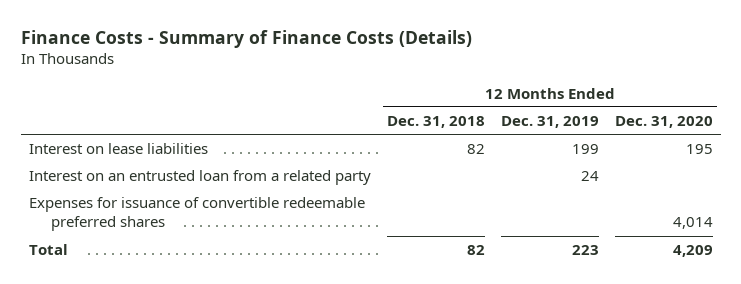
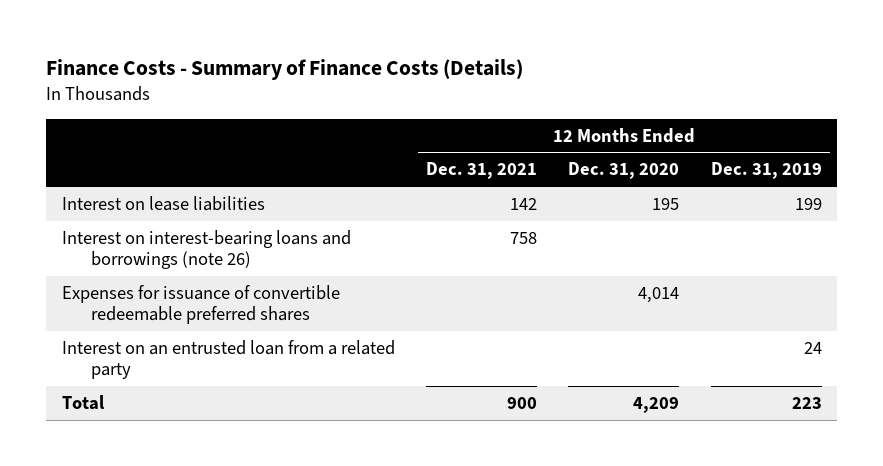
- | 12 Months Ended Dec. 31, 2018 | 12 Months Ended Dec. 31, 2019 | 12 Months Ended Dec. 31, 2020
+ | 12 Months Ended Dec. 31, 2021 | 12 Months Ended Dec. 31, 2020 | 12 Months Ended Dec. 31, 2019
+ Interest on interest-bearing loans and borrowings (note 26) | 758 | |
moved down: Interest on an entrusted loan from a related party | | | 24

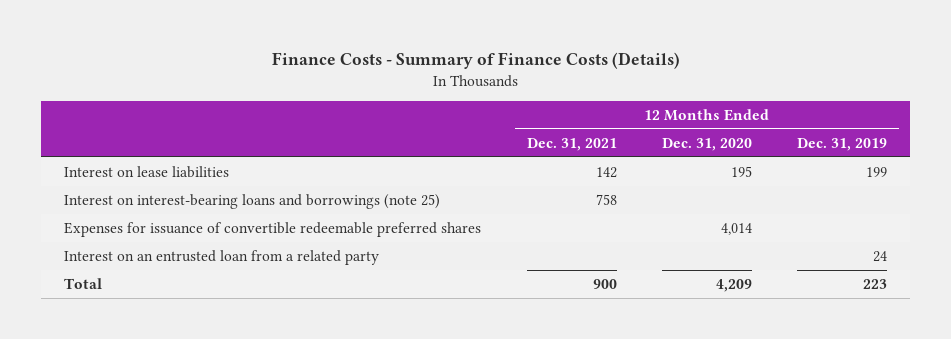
- Interest on interest-bearing loans and borrowings (note 26) | 758 | |
+ Interest on interest-bearing loans and borrowings (note 25) | 758 | |

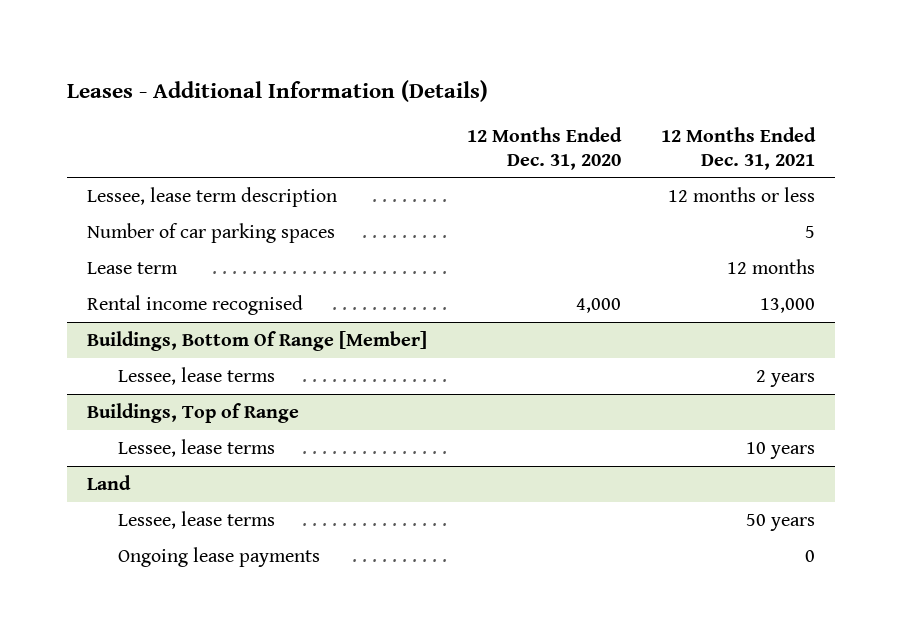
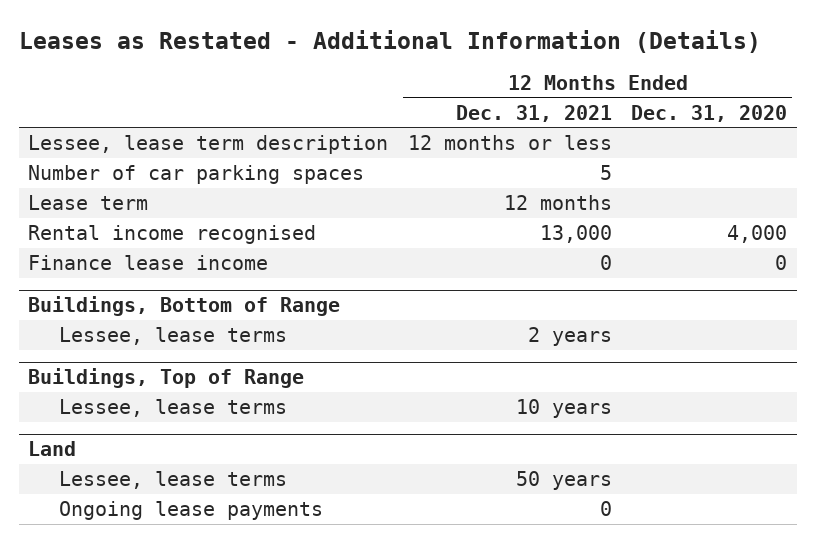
- Leases - Additional Information (Details)
+ Leases as Restated - Additional Information (Details)
- | 12 Months Ended Dec. 31, 2020 | 12 Months Ended Dec. 31, 2021
+ | 12 Months Ended Dec. 31, 2021 | 12 Months Ended Dec. 31, 2020
- Buildings, Bottom Of Range [Member]
+ Finance lease income | 0 | 0
+ Buildings, Bottom of Range

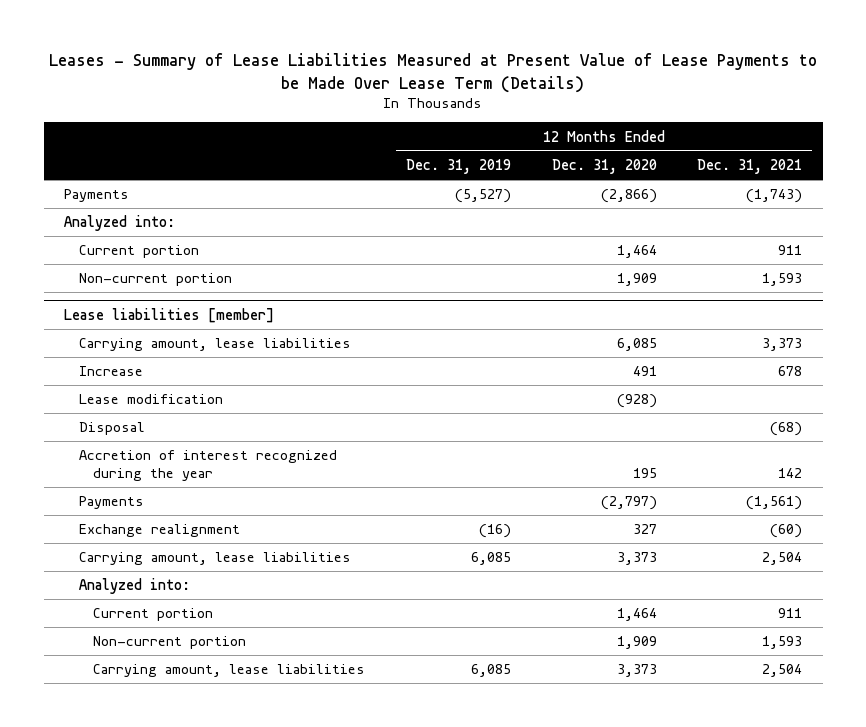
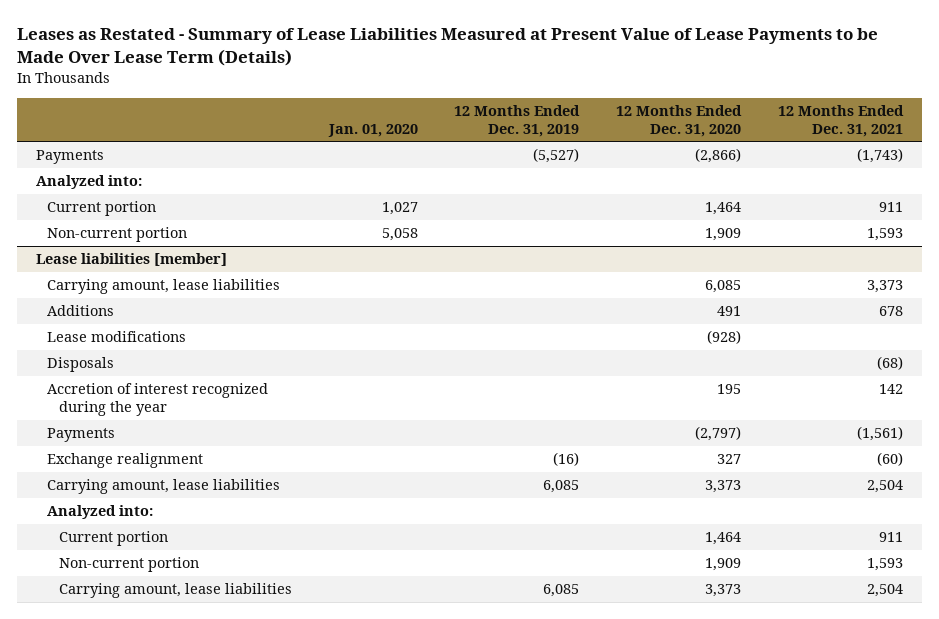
- Leases - Summary of Lease Liabilities Measured at Present Value of Lease Payments to be Made Over Lease Term (Details)
+ Leases as Restated - Summary of Lease Liabilities Measured at Present Value of Lease Payments to be Made Over Lease Term (Details)
- | 12 Months Ended Dec. 31, 2019 | 12 Months Ended Dec. 31, 2020 | 12 Months Ended Dec. 31, 2021
+ | Jan. 01, 2020 | 12 Months Ended Dec. 31, 2019 | 12 Months Ended Dec. 31, 2020 | 12 Months Ended Dec. 31, 2021
@ Lease liabilities [member]
- Increase | | 491 | 678
- Lease modification | | (928) |
- Disposal | | | (68)
+ Additions | | | 491 | 678
+ Lease modifications | | | (928) |
+ Disposals | | | | (68)

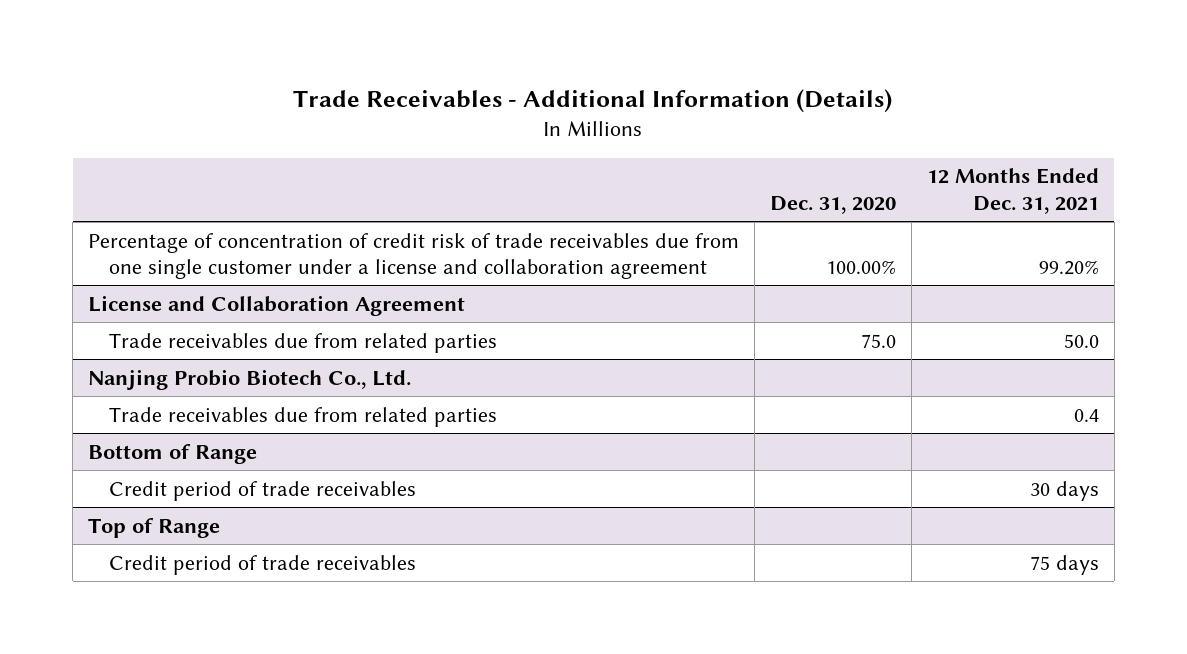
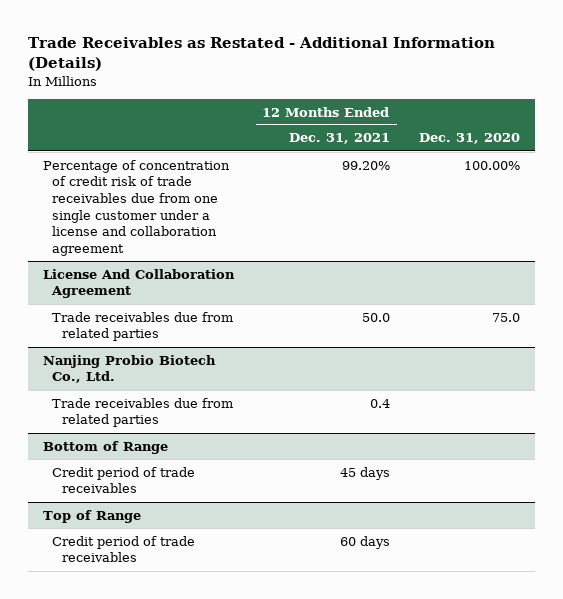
- Trade Receivables - Additional Information (Details)
+ Trade Receivables as Restated - Additional Information (Details)
- | Dec. 31, 2020 | 12 Months Ended Dec. 31, 2021
+ | 12 Months Ended Dec. 31, 2021 | Dec. 31, 2020
- License and Collaboration Agreement
+ License And Collaboration Agreement
@ Bottom of Range
- Credit period of trade receivables | | 30 days
+ Credit period of trade receivables | 45 days |
@ Top of Range
- Credit period of trade receivables | | 75 days
+ Credit period of trade receivables | 60 days |

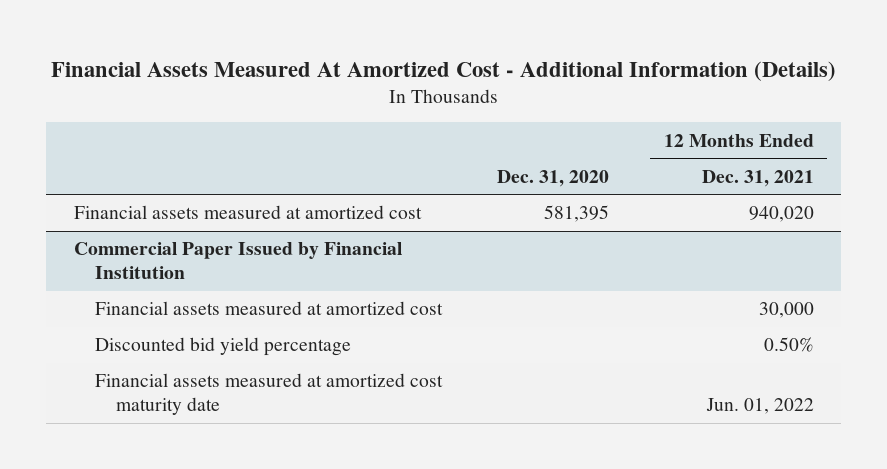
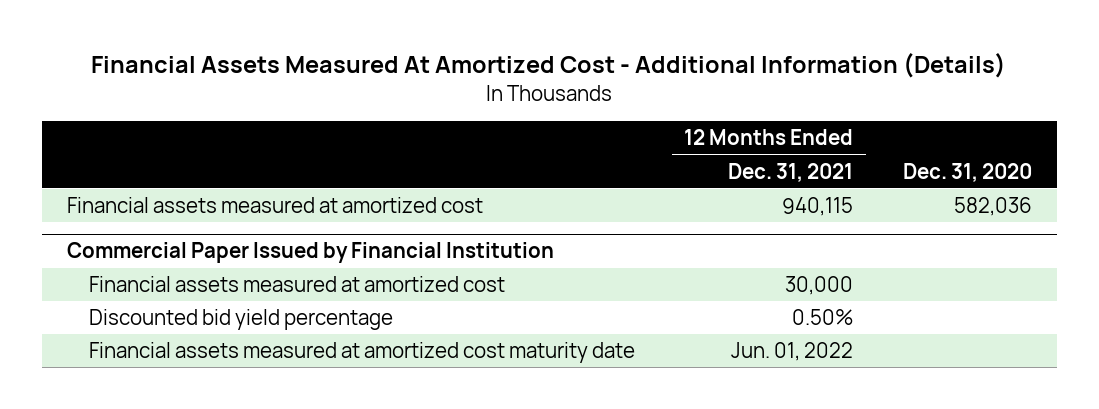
- | Dec. 31, 2020 | 12 Months Ended Dec. 31, 2021
+ | 12 Months Ended Dec. 31, 2021 | Dec. 31, 2020
- Financial assets measured at amortized cost | 581,395 | 940,020
+ Financial assets measured at amortized cost | 940,115 | 582,036

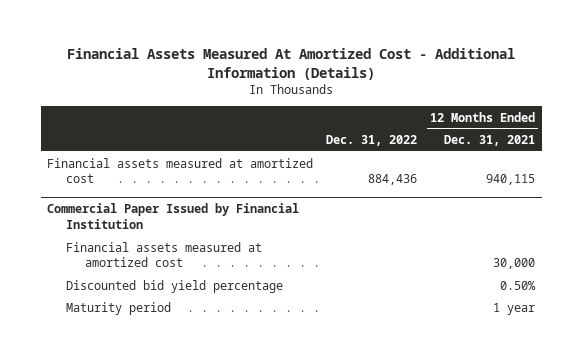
- | 12 Months Ended Dec. 31, 2021 | Dec. 31, 2020
+ | Dec. 31, 2022 | 12 Months Ended Dec. 31, 2021
@ Commercial Paper Issued by Financial Institution
- Financial assets measured at amortized cost maturity date | Jun. 01, 2022 |
+ Maturity period | | 1 year

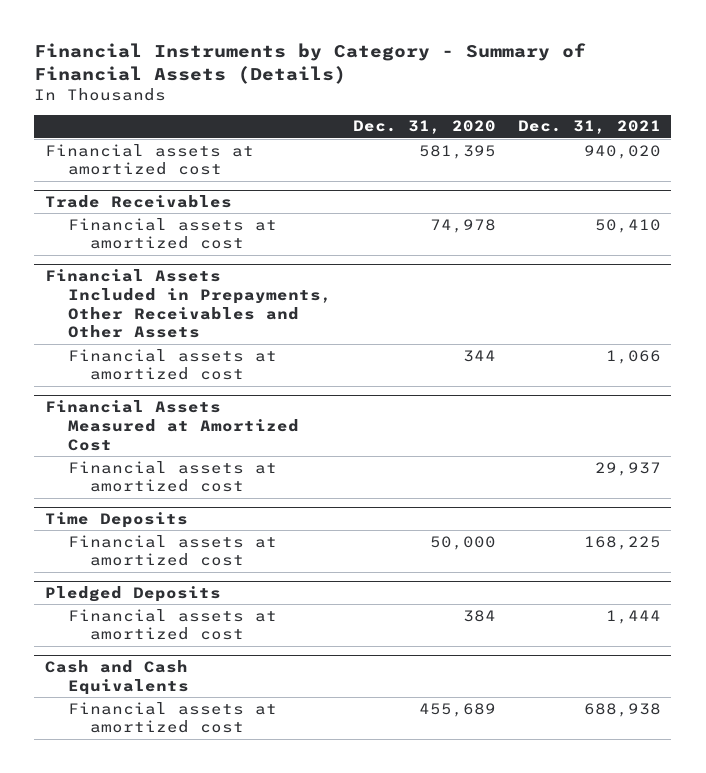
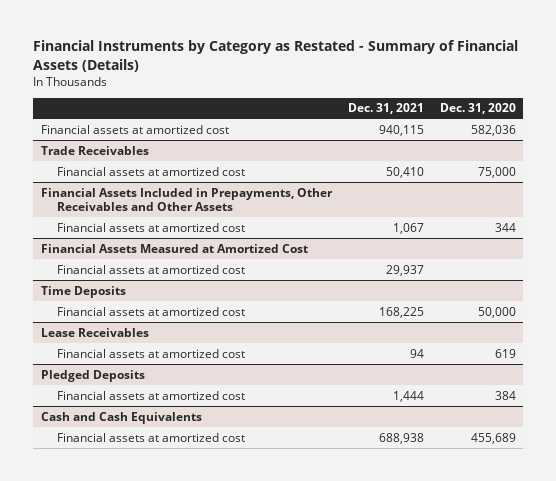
- Financial Instruments by Category - Summary of Financial Assets (Details)
+ Financial Instruments by Category as Restated - Summary of Financial Assets (Details)
- | Dec. 31, 2020 | Dec. 31, 2021
+ | Dec. 31, 2021 | Dec. 31, 2020
- Financial assets at amortized cost | 581,395 | 940,020
+ Financial assets at amortized cost | 940,115 | 582,036
@ Trade Receivables
- Financial assets at amortized cost | 74,978 | 50,410
+ Financial assets at amortized cost | 50,410 | 75,000
@ Financial Assets Included in Prepayments, Other Receivables and Other Assets
- Financial assets at amortized cost | 344 | 1,066
+ Financial assets at amortized cost | 1,067 | 344
+ Lease Receivables
+ Financial assets at amortized cost | 94 | 619

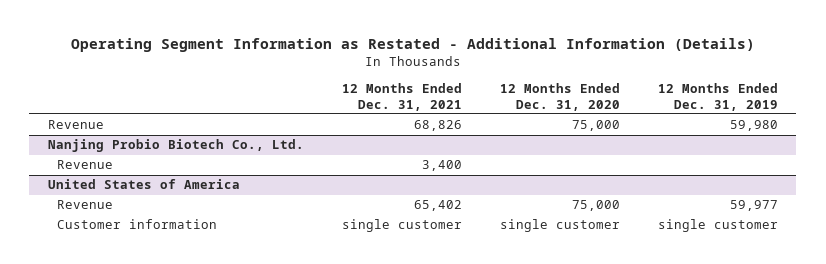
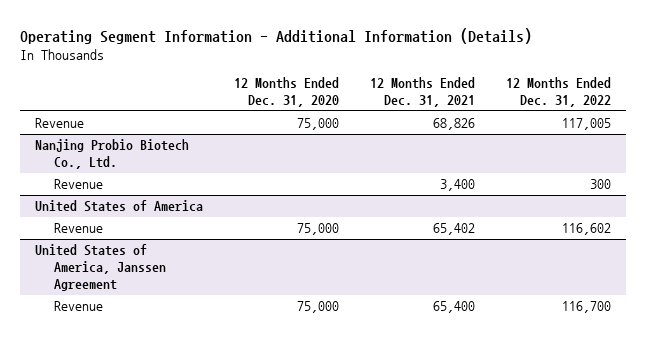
- Operating Segment Information as Restated - Additional Information (Details)
+ Operating Segment Information - Additional Information (Details)
- | 12 Months Ended Dec. 31, 2021 | 12 Months Ended Dec. 31, 2020 | 12 Months Ended Dec. 31, 2019
+ | 12 Months Ended Dec. 31, 2020 | 12 Months Ended Dec. 31, 2021 | 12 Months Ended Dec. 31, 2022
@ United States of America
- Customer information | single customer | single customer | single customer
+ United States of America, Janssen Agreement
+ Revenue | 75,000 | 65,400 | 116,700

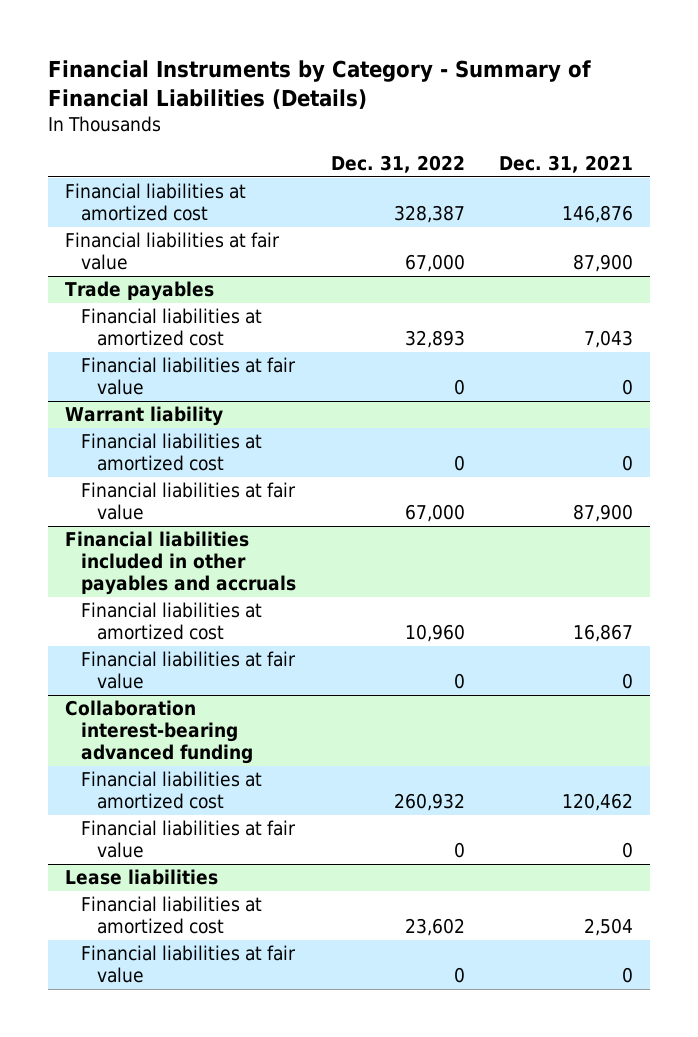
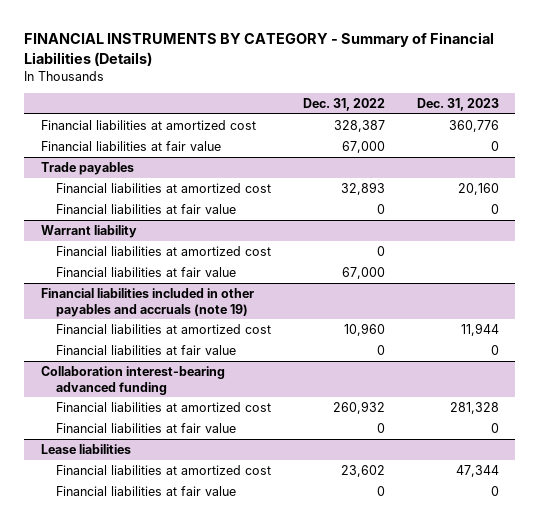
- Financial Instruments by Category - Summary of Financial Liabilities (Details)
+ FINANCIAL INSTRUMENTS BY CATEGORY - Summary of Financial Liabilities (Details)
- | Dec. 31, 2022 | Dec. 31, 2021
+ | Dec. 31, 2022 | Dec. 31, 2023
- Financial liabilities included in other payables and accruals
+ Financial liabilities included in other payables and accruals (note 19)

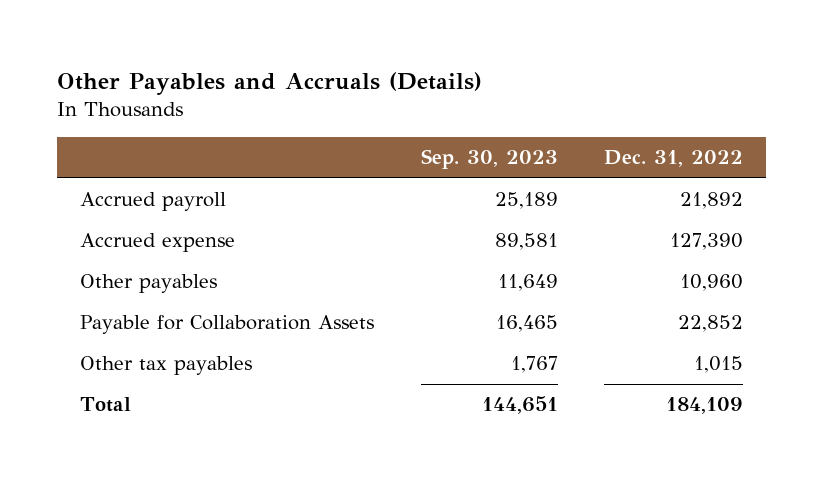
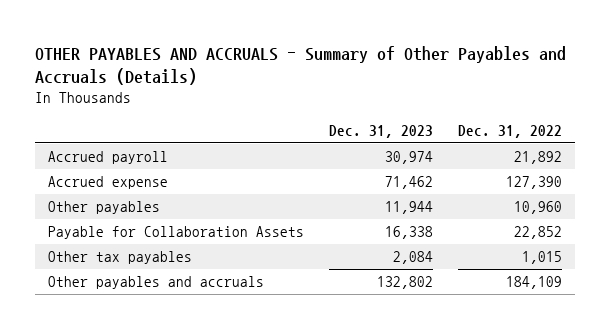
- Other Payables and Accruals (Details)
+ OTHER PAYABLES AND ACCRUALS - Summary of Other Payables and Accruals (Details)
- | Sep. 30, 2023 | Dec. 31, 2022
+ | Dec. 31, 2023 | Dec. 31, 2022
- Total | 144,651 | 184,109
+ Other payables and accruals | 132,802 | 184,109

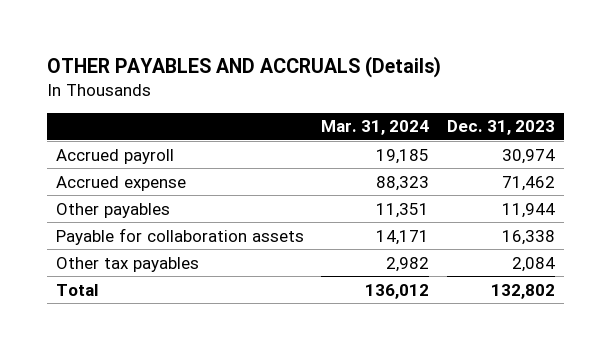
- OTHER PAYABLES AND ACCRUALS - Summary of Other Payables and Accruals (Details)
+ OTHER PAYABLES AND ACCRUALS (Details)
- | Dec. 31, 2023 | Dec. 31, 2022
+ | Mar. 31, 2024 | Dec. 31, 2023
- Payable for Collaboration Assets | 16,338 | 22,852
+ Payable for collaboration assets | 14,171 | 16,338
- Other payables and accruals | 132,802 | 184,109
+ Total | 136,012 | 132,802

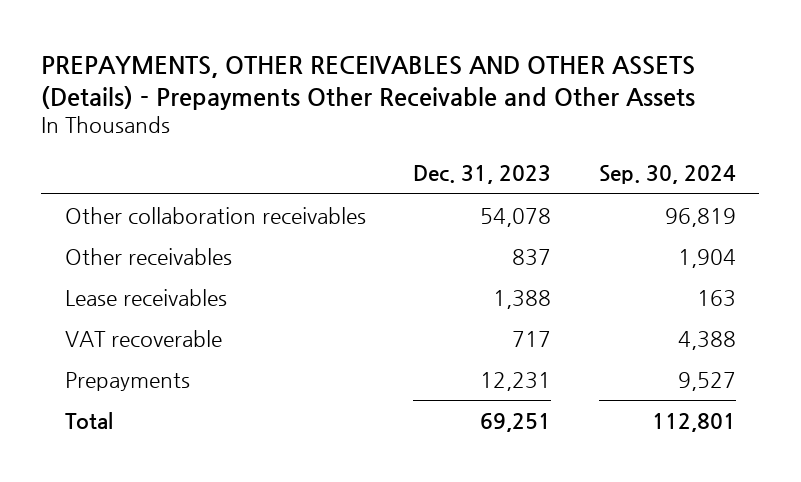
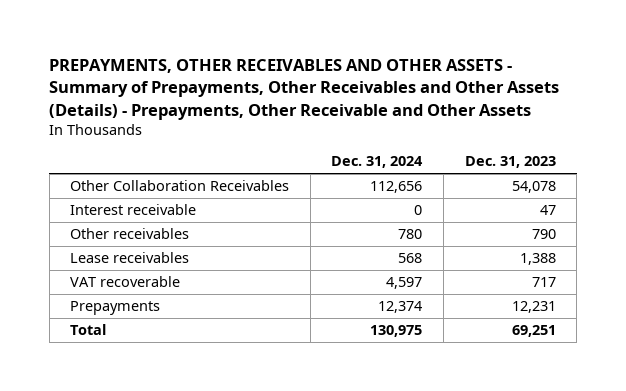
- PREPAYMENTS, OTHER RECEIVABLES AND OTHER ASSETS (Details) - Prepayments Other Receivable and Other Assets
+ PREPAYMENTS, OTHER RECEIVABLES AND OTHER ASSETS - Summary of Prepayments, Other Receivables and Other Assets (Details) - Prepayments, Other Receivable and Other Assets
- | Dec. 31, 2023 | Sep. 30, 2024
+ | Dec. 31, 2024 | Dec. 31, 2023
- Other collaboration receivables | 54,078 | 96,819
- Other receivables | 837 | 1,904
+ Other Collaboration Receivables | 112,656 | 54,078
+ Interest receivable | 0 | 47
+ Other receivables | 780 | 790

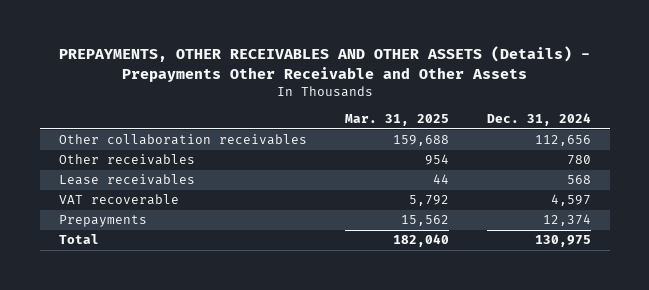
- PREPAYMENTS, OTHER RECEIVABLES AND OTHER ASSETS - Summary of Prepayments, Other Receivables and Other Assets (Details) - Prepayments, Other Receivable and Other Assets
+ PREPAYMENTS, OTHER RECEIVABLES AND OTHER ASSETS (Details) - Prepayments Other Receivable and Other Assets
- | Dec. 31, 2024 | Dec. 31, 2023
+ | Mar. 31, 2025 | Dec. 31, 2024
- Other Collaboration Receivables | 112,656 | 54,078
- Interest receivable | 0 | 47
+ Other collaboration receivables | 159,688 | 112,656

